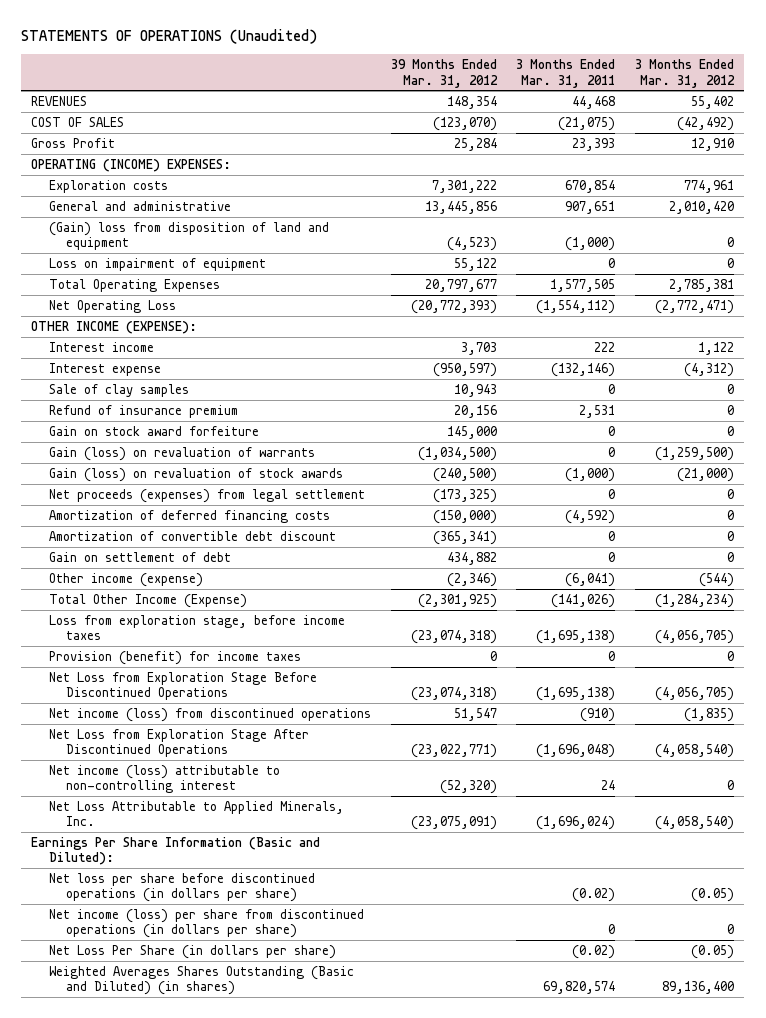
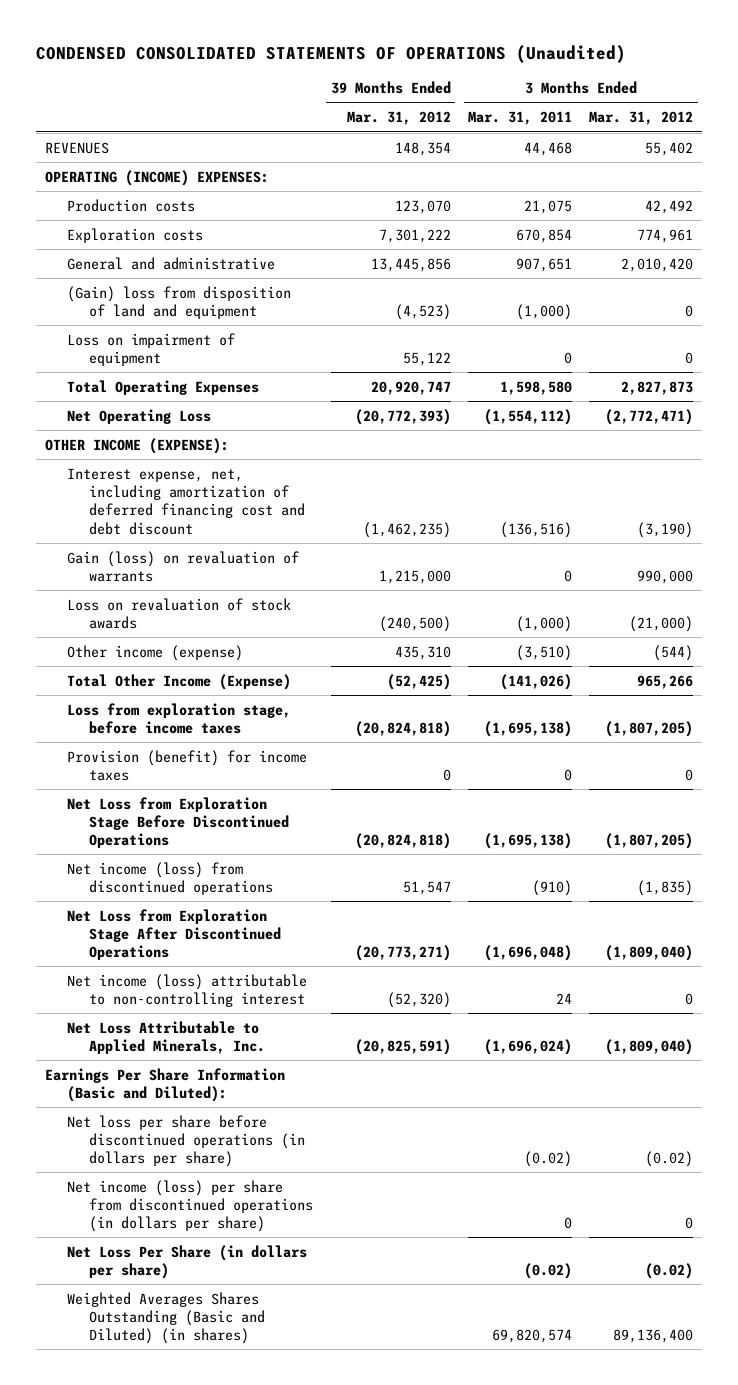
- STATEMENTS OF OPERATIONS (Unaudited)
+ CONDENSED CONSOLIDATED STATEMENTS OF OPERATIONS (Unaudited)
- COST OF SALES | (123,070) | (21,075) | (42,492)
- Gross Profit | 25,284 | 23,393 | 12,910
+ Production costs | 123,070 | 21,075 | 42,492
- Total Operating Expenses | 20,797,677 | 1,577,505 | 2,785,381
+ Total Operating Expenses | 20,920,747 | 1,598,580 | 2,827,873
- Interest income | 3,703 | 222 | 1,122
- Interest expense | (950,597) | (132,146) | (4,312)
- Sale of clay samples | 10,943 | 0 | 0
- Refund of insurance premium | 20,156 | 2,531 | 0
- Gain on stock award forfeiture | 145,000 | 0 | 0
- Gain (loss) on revaluation of warrants | (1,034,500) | 0 | (1,259,500)
- Gain (loss) on revaluation of stock awards | (240,500) | (1,000) | (21,000)
- Net proceeds (expenses) from legal settlement | (173,325) | 0 | 0
- Amortization of deferred financing costs | (150,000) | (4,592) | 0
- Amortization of convertible debt discount | (365,341) | 0 | 0
- Gain on settlement of debt | 434,882 | 0 | 0
- Other income (expense) | (2,346) | (6,041) | (544)
- Total Other Income (Expense) | (2,301,925) | (141,026) | (1,284,234)
- Loss from exploration stage, before income taxes | (23,074,318) | (1,695,138) | (4,056,705)
+ Interest expense, net, including amortization of deferred financing cost and debt discount | (1,462,235) | (136,516) | (3,190)
+ Gain (loss) on revaluation of warrants | 1,215,000 | 0 | 990,000
+ Loss on revaluation of stock awards | (240,500) | (1,000) | (21,000)
+ Other income (expense) | 435,310 | (3,510) | (544)
+ Total Other Income (Expense) | (52,425) | (141,026) | 965,266
+ Loss from exploration stage, before income taxes | (20,824,818) | (1,695,138) | (1,807,205)
- Net Loss from Exploration Stage Before Discontinued Operations | (23,074,318) | (1,695,138) | (4,056,705)
+ Net Loss from Exploration Stage Before Discontinued Operations | (20,824,818) | (1,695,138) | (1,807,205)
- Net Loss from Exploration Stage After Discontinued Operations | (23,022,771) | (1,696,048) | (4,058,540)
+ Net Loss from Exploration Stage After Discontinued Operations | (20,773,271) | (1,696,048) | (1,809,040)
- Net Loss Attributable to Applied Minerals, Inc. | (23,075,091) | (1,696,024) | (4,058,540)
+ Net Loss Attributable to Applied Minerals, Inc. | (20,825,591) | (1,696,024) | (1,809,040)
- Net loss per share before discontinued operations (in dollars per share) | | (0.02) | (0.05)
+ Net loss per share before discontinued operations (in dollars per share) | | (0.02) | (0.02)
- Net Loss Per Share (in dollars per share) | | (0.02) | (0.05)
+ Net Loss Per Share (in dollars per share) | | (0.02) | (0.02)

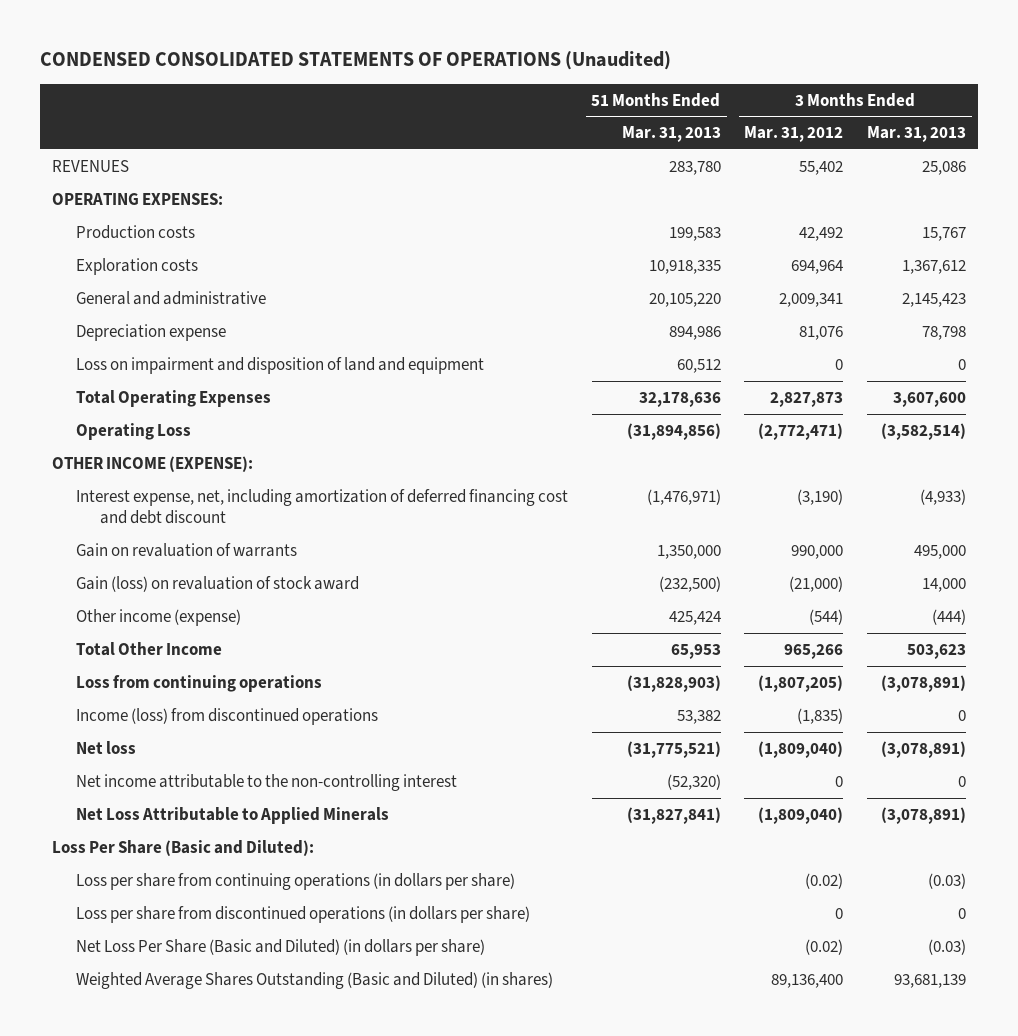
- | 39 Months Ended Mar. 31, 2012 | 3 Months Ended Mar. 31, 2011 | 3 Months Ended Mar. 31, 2012
+ | 51 Months Ended Mar. 31, 2013 | 3 Months Ended Mar. 31, 2012 | 3 Months Ended Mar. 31, 2013
- OPERATING (INCOME) EXPENSES:
+ OPERATING EXPENSES:
- Exploration costs | 7,301,222 | 670,854 | 774,961
- General and administrative | 13,445,856 | 907,651 | 2,010,420
- (Gain) loss from disposition of land and equipment | (4,523) | (1,000) | 0
- Loss on impairment of equipment | 55,122 | 0 | 0
+ Exploration costs | 10,918,335 | 694,964 | 1,367,612
+ General and administrative | 20,105,220 | 2,009,341 | 2,145,423
+ Depreciation expense | 894,986 | 81,076 | 78,798
+ Loss on impairment and disposition of land and equipment | 60,512 | 0 | 0
- Net Operating Loss | (20,772,393) | (1,554,112) | (2,772,471)
+ Operating Loss | (31,894,856) | (2,772,471) | (3,582,514)
- Gain (loss) on revaluation of warrants | 1,215,000 | 0 | 990,000
- Loss on revaluation of stock awards | (240,500) | (1,000) | (21,000)
+ Gain on revaluation of warrants | 1,350,000 | 990,000 | 495,000
+ Gain (loss) on revaluation of stock award | (232,500) | (21,000) | 14,000
- Total Other Income (Expense) | (52,425) | (141,026) | 965,266
- Loss from exploration stage, before income taxes | (20,824,818) | (1,695,138) | (1,807,205)
- Provision (benefit) for income taxes | 0 | 0 | 0
- Net Loss from Exploration Stage Before Discontinued Operations | (20,824,818) | (1,695,138) | (1,807,205)
- Net income (loss) from discontinued operations | 51,547 | (910) | (1,835)
- Net Loss from Exploration Stage After Discontinued Operations | (20,773,271) | (1,696,048) | (1,809,040)
- Net income (loss) attributable to non-controlling interest | (52,320) | 24 | 0
- Net Loss Attributable to Applied Minerals, Inc. | (20,825,591) | (1,696,024) | (1,809,040)
- Earnings Per Share Information (Basic and Diluted):
- Net loss per share before discontinued operations (in dollars per share) | | (0.02) | (0.02)
- Net income (loss) per share from discontinued operations (in dollars per share) | | 0 | 0
- Net Loss Per Share (in dollars per share) | | (0.02) | (0.02)
- Weighted Averages Shares Outstanding (Basic and Diluted) (in shares) | | 69,820,574 | 89,136,400
+ Total Other Income | 65,953 | 965,266 | 503,623
+ Loss from continuing operations | (31,828,903) | (1,807,205) | (3,078,891)
+ Income (loss) from discontinued operations | 53,382 | (1,835) | 0
+ Net loss | (31,775,521) | (1,809,040) | (3,078,891)
+ Net income attributable to the non-controlling interest | (52,320) | 0 | 0
+ Net Loss Attributable to Applied Minerals | (31,827,841) | (1,809,040) | (3,078,891)
+ Loss Per Share (Basic and Diluted):
+ Loss per share from continuing operations (in dollars per share) | | (0.02) | (0.03)
+ Loss per share from discontinued operations (in dollars per share) | | 0 | 0
+ Net Loss Per Share (Basic and Diluted) (in dollars per share) | | (0.02) | (0.03)
+ Weighted Average Shares Outstanding (Basic and Diluted) (in shares) | | 89,136,400 | 93,681,139

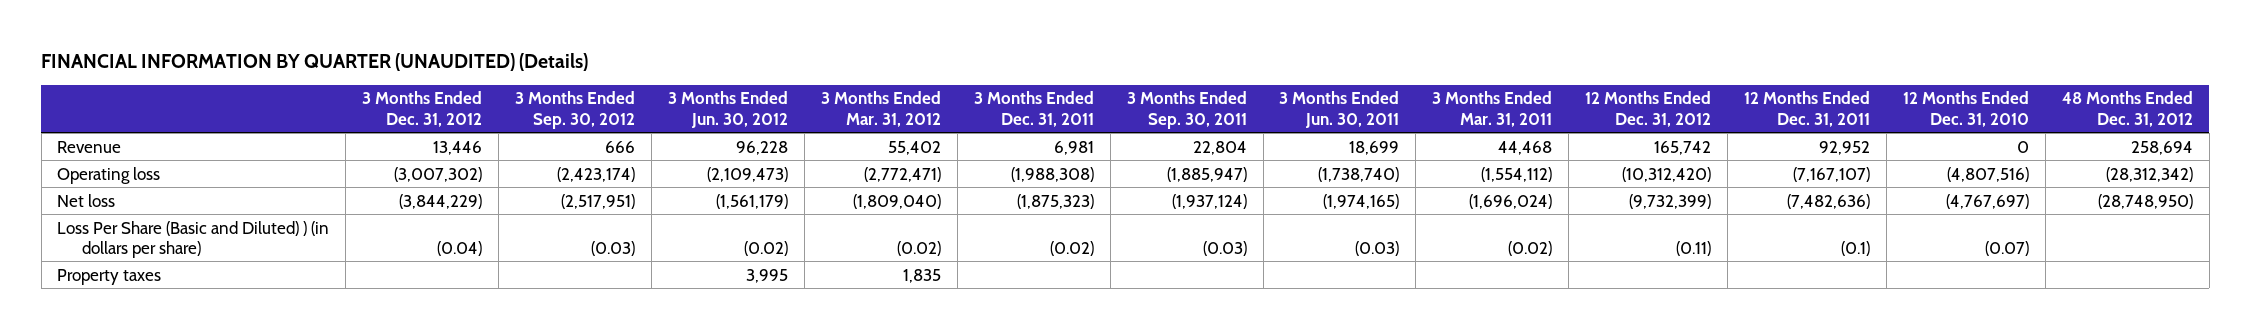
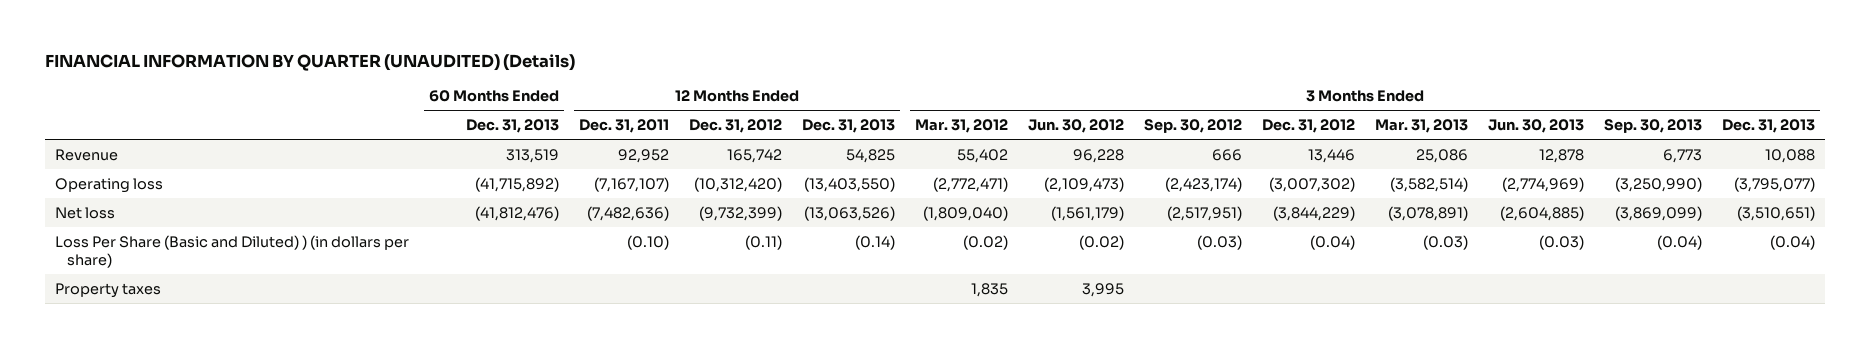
- | 3 Months Ended Dec. 31, 2012 | 3 Months Ended Sep. 30, 2012 | 3 Months Ended Jun. 30, 2012 | 3 Months Ended Mar. 31, 2012 | 3 Months Ended Dec. 31, 2011 | 3 Months Ended Sep. 30, 2011 | 3 Months Ended Jun. 30, 2011 | 3 Months Ended Mar. 31, 2011 | 12 Months Ended Dec. 31, 2012 | 12 Months Ended Dec. 31, 2011 | 12 Months Ended Dec. 31, 2010 | 48 Months Ended Dec. 31, 2012
+ | 60 Months Ended Dec. 31, 2013 | 12 Months Ended Dec. 31, 2011 | 12 Months Ended Dec. 31, 2012 | 12 Months Ended Dec. 31, 2013 | 3 Months Ended Mar. 31, 2012 | 3 Months Ended Jun. 30, 2012 | 3 Months Ended Sep. 30, 2012 | 3 Months Ended Dec. 31, 2012 | 3 Months Ended Mar. 31, 2013 | 3 Months Ended Jun. 30, 2013 | 3 Months Ended Sep. 30, 2013 | 3 Months Ended Dec. 31, 2013
- Loss Per Share (Basic and Diluted) ) (in dollars per share) | (0.04) | (0.03) | (0.02) | (0.02) | (0.02) | (0.03) | (0.03) | (0.02) | (0.11) | (0.1) | (0.07) |
+ Loss Per Share (Basic and Diluted) ) (in dollars per share) | | (0.10) | (0.11) | (0.14) | (0.02) | (0.02) | (0.03) | (0.04) | (0.03) | (0.03) | (0.04) | (0.04)

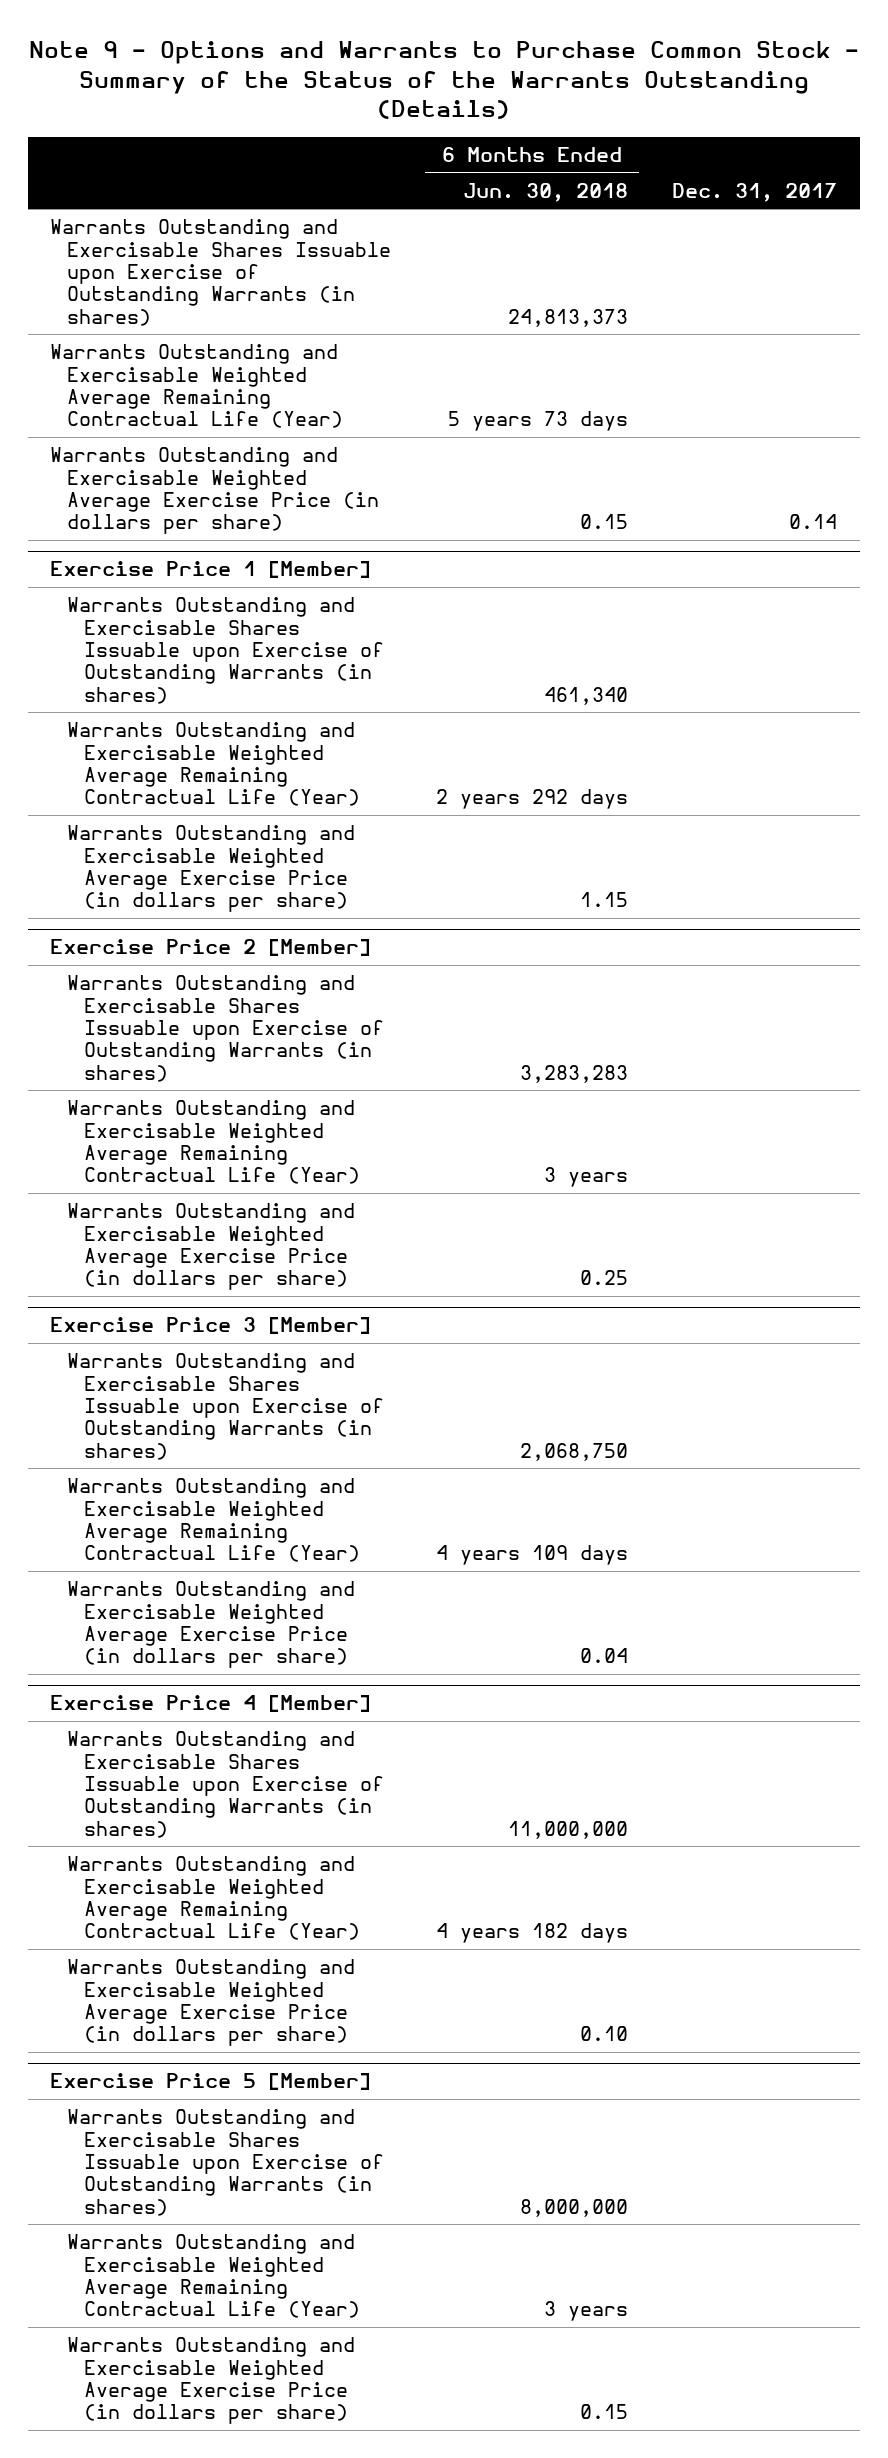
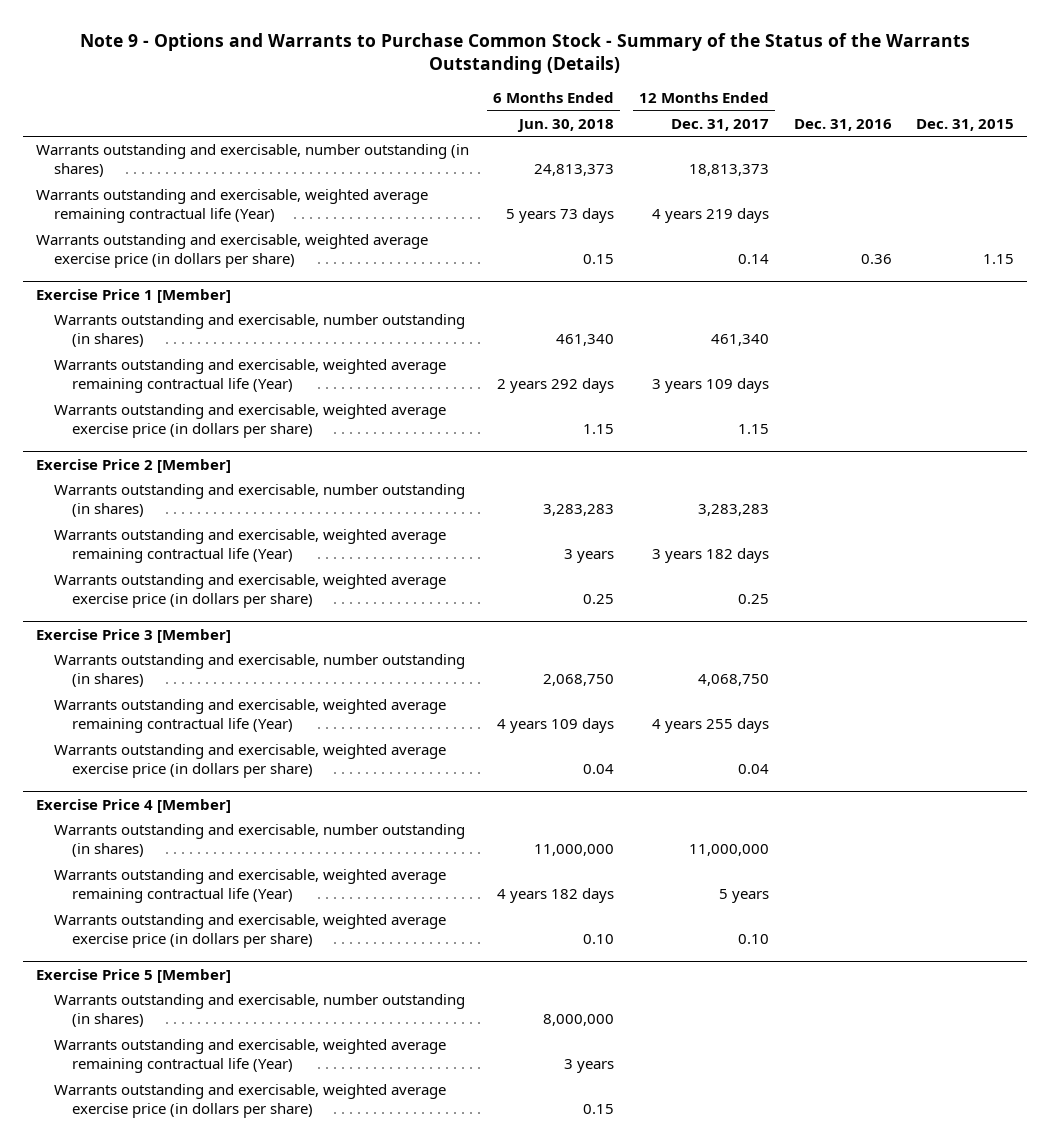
- | 6 Months Ended Jun. 30, 2018 | Dec. 31, 2017
+ | 6 Months Ended Jun. 30, 2018 | 12 Months Ended Dec. 31, 2017 | Dec. 31, 2016 | Dec. 31, 2015
- Warrants Outstanding and Exercisable Shares Issuable upon Exercise of Outstanding Warrants (in shares) | 24,813,373 |
- Warrants Outstanding and Exercisable Weighted Average Remaining Contractual Life (Year) | 5 years 73 days |
- Warrants Outstanding and Exercisable Weighted Average Exercise Price (in dollars per share) | 0.15 | 0.14
+ Warrants outstanding and exercisable, number outstanding (in shares) | 24,813,373 | 18,813,373 | |
+ Warrants outstanding and exercisable, weighted average remaining contractual life (Year) | 5 years 73 days | 4 years 219 days | |
+ Warrants outstanding and exercisable, weighted average exercise price (in dollars per share) | 0.15 | 0.14 | 0.36 | 1.15
@ Exercise Price 1 [Member]
- Warrants Outstanding and Exercisable Shares Issuable upon Exercise of Outstanding Warrants (in shares) | 461,340 |
- Warrants Outstanding and Exercisable Weighted Average Remaining Contractual Life (Year) | 2 years 292 days |
- Warrants Outstanding and Exercisable Weighted Average Exercise Price (in dollars per share) | 1.15 |
+ Warrants outstanding and exercisable, number outstanding (in shares) | 461,340 | 461,340 | |
+ Warrants outstanding and exercisable, weighted average remaining contractual life (Year) | 2 years 292 days | 3 years 109 days | |
+ Warrants outstanding and exercisable, weighted average exercise price (in dollars per share) | 1.15 | 1.15 | |
@ Exercise Price 2 [Member]
- Warrants Outstanding and Exercisable Shares Issuable upon Exercise of Outstanding Warrants (in shares) | 3,283,283 |
- Warrants Outstanding and Exercisable Weighted Average Remaining Contractual Life (Year) | 3 years |
- Warrants Outstanding and Exercisable Weighted Average Exercise Price (in dollars per share) | 0.25 |
+ Warrants outstanding and exercisable, number outstanding (in shares) | 3,283,283 | 3,283,283 | |
+ Warrants outstanding and exercisable, weighted average remaining contractual life (Year) | 3 years | 3 years 182 days | |
+ Warrants outstanding and exercisable, weighted average exercise price (in dollars per share) | 0.25 | 0.25 | |
@ Exercise Price 3 [Member]
- Warrants Outstanding and Exercisable Shares Issuable upon Exercise of Outstanding Warrants (in shares) | 2,068,750 |
- Warrants Outstanding and Exercisable Weighted Average Remaining Contractual Life (Year) | 4 years 109 days |
- Warrants Outstanding and Exercisable Weighted Average Exercise Price (in dollars per share) | 0.04 |
+ Warrants outstanding and exercisable, number outstanding (in shares) | 2,068,750 | 4,068,750 | |
+ Warrants outstanding and exercisable, weighted average remaining contractual life (Year) | 4 years 109 days | 4 years 255 days | |
+ Warrants outstanding and exercisable, weighted average exercise price (in dollars per share) | 0.04 | 0.04 | |
@ Exercise Price 4 [Member]
- Warrants Outstanding and Exercisable Shares Issuable upon Exercise of Outstanding Warrants (in shares) | 11,000,000 |
- Warrants Outstanding and Exercisable Weighted Average Remaining Contractual Life (Year) | 4 years 182 days |
- Warrants Outstanding and Exercisable Weighted Average Exercise Price (in dollars per share) | 0.10 |
+ Warrants outstanding and exercisable, number outstanding (in shares) | 11,000,000 | 11,000,000 | |
+ Warrants outstanding and exercisable, weighted average remaining contractual life (Year) | 4 years 182 days | 5 years | |
+ Warrants outstanding and exercisable, weighted average exercise price (in dollars per share) | 0.10 | 0.10 | |
@ Exercise Price 5 [Member]
- Warrants Outstanding and Exercisable Shares Issuable upon Exercise of Outstanding Warrants (in shares) | 8,000,000 |
- Warrants Outstanding and Exercisable Weighted Average Remaining Contractual Life (Year) | 3 years |
- Warrants Outstanding and Exercisable Weighted Average Exercise Price (in dollars per share) | 0.15 |
+ Warrants outstanding and exercisable, number outstanding (in shares) | 8,000,000 | | |
+ Warrants outstanding and exercisable, weighted average remaining contractual life (Year) | 3 years | | |
+ Warrants outstanding and exercisable, weighted average exercise price (in dollars per share) | 0.15 | | |

